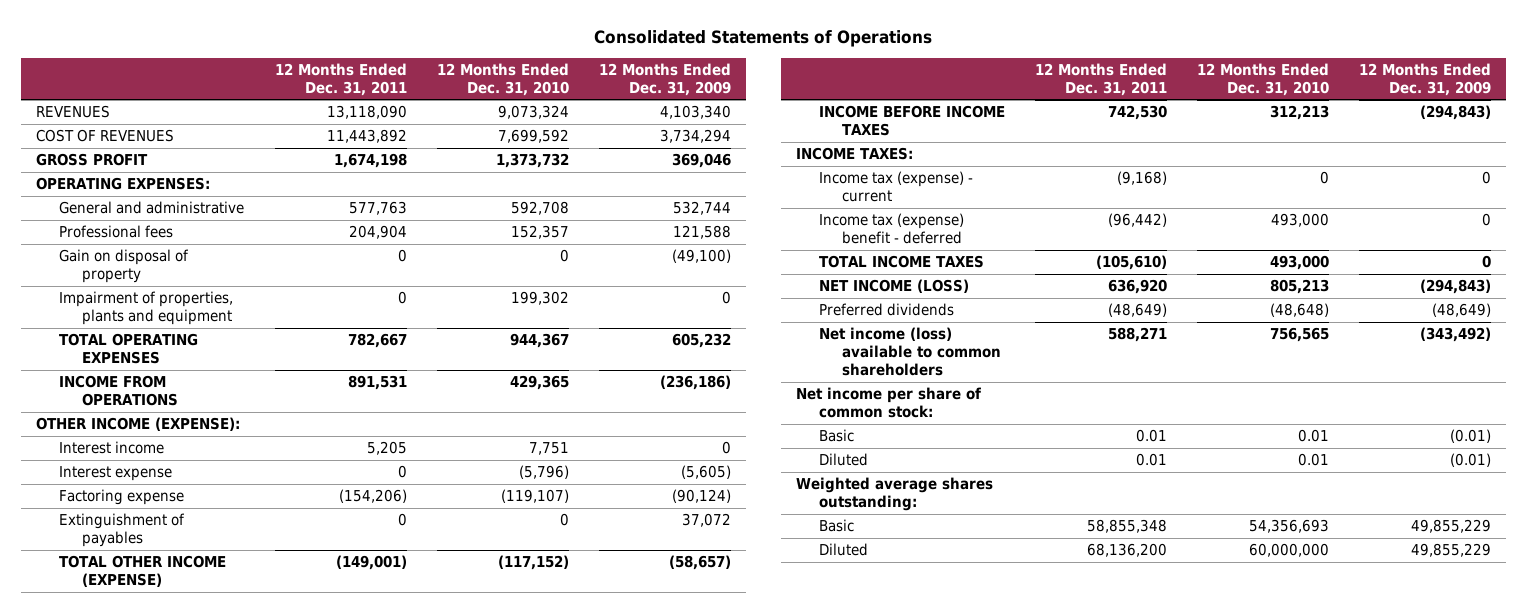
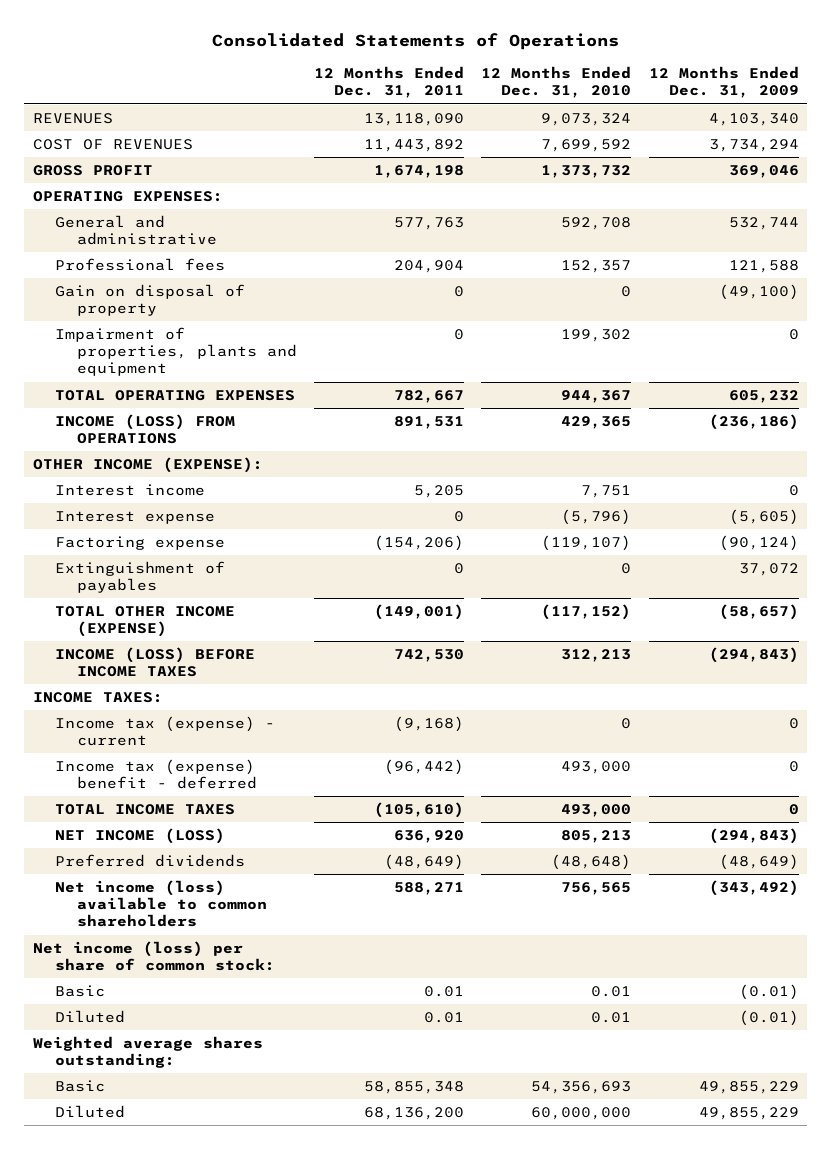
- INCOME FROM OPERATIONS | 891,531 | 429,365 | (236,186)
+ INCOME (LOSS) FROM OPERATIONS | 891,531 | 429,365 | (236,186)
- INCOME BEFORE INCOME TAXES | 742,530 | 312,213 | (294,843)
+ INCOME (LOSS) BEFORE INCOME TAXES | 742,530 | 312,213 | (294,843)
- Net income per share of common stock:
+ Net income (loss) per share of common stock:

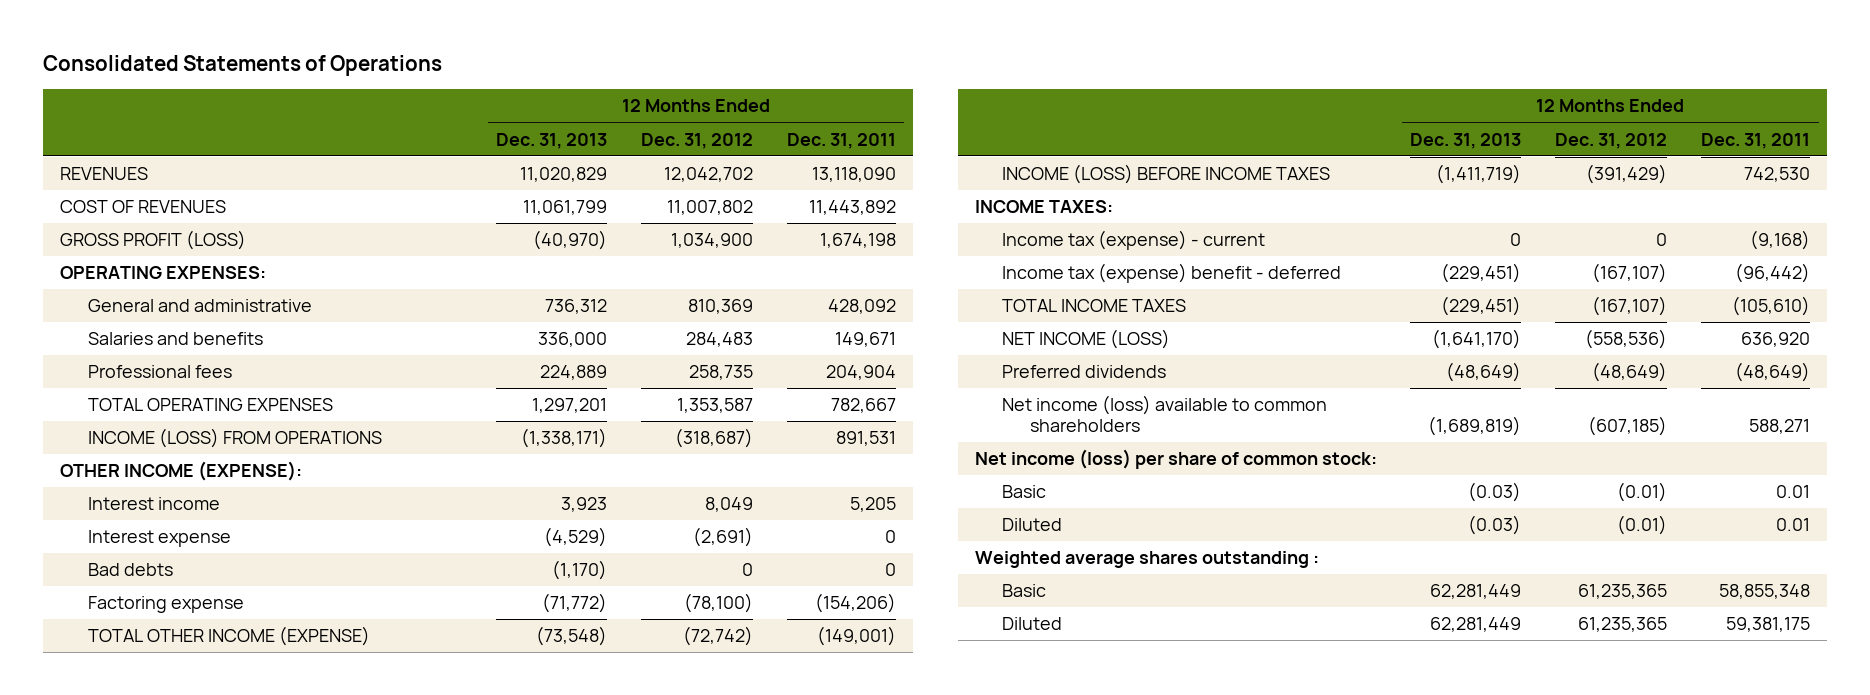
- | 12 Months Ended Dec. 31, 2011 | 12 Months Ended Dec. 31, 2010 | 12 Months Ended Dec. 31, 2009
+ | 12 Months Ended Dec. 31, 2013 | 12 Months Ended Dec. 31, 2012 | 12 Months Ended Dec. 31, 2011
- GROSS PROFIT | 1,674,198 | 1,373,732 | 369,046
+ GROSS PROFIT (LOSS) | (40,970) | 1,034,900 | 1,674,198
- General and administrative | 577,763 | 592,708 | 532,744
+ General and administrative | 736,312 | 810,369 | 428,092
+ Salaries and benefits | 336,000 | 284,483 | 149,671
- Gain on disposal of property | 0 | 0 | (49,100)
- Impairment of properties, plants and equipment | 0 | 199,302 | 0
+ Bad debts | (1,170) | 0 | 0
- Extinguishment of payables | 0 | 0 | 37,072
- Weighted average shares outstanding:
+ Weighted average shares outstanding :
- Diluted | 68,136,200 | 60,000,000 | 49,855,229
+ Diluted | 62,281,449 | 61,235,365 | 59,381,175

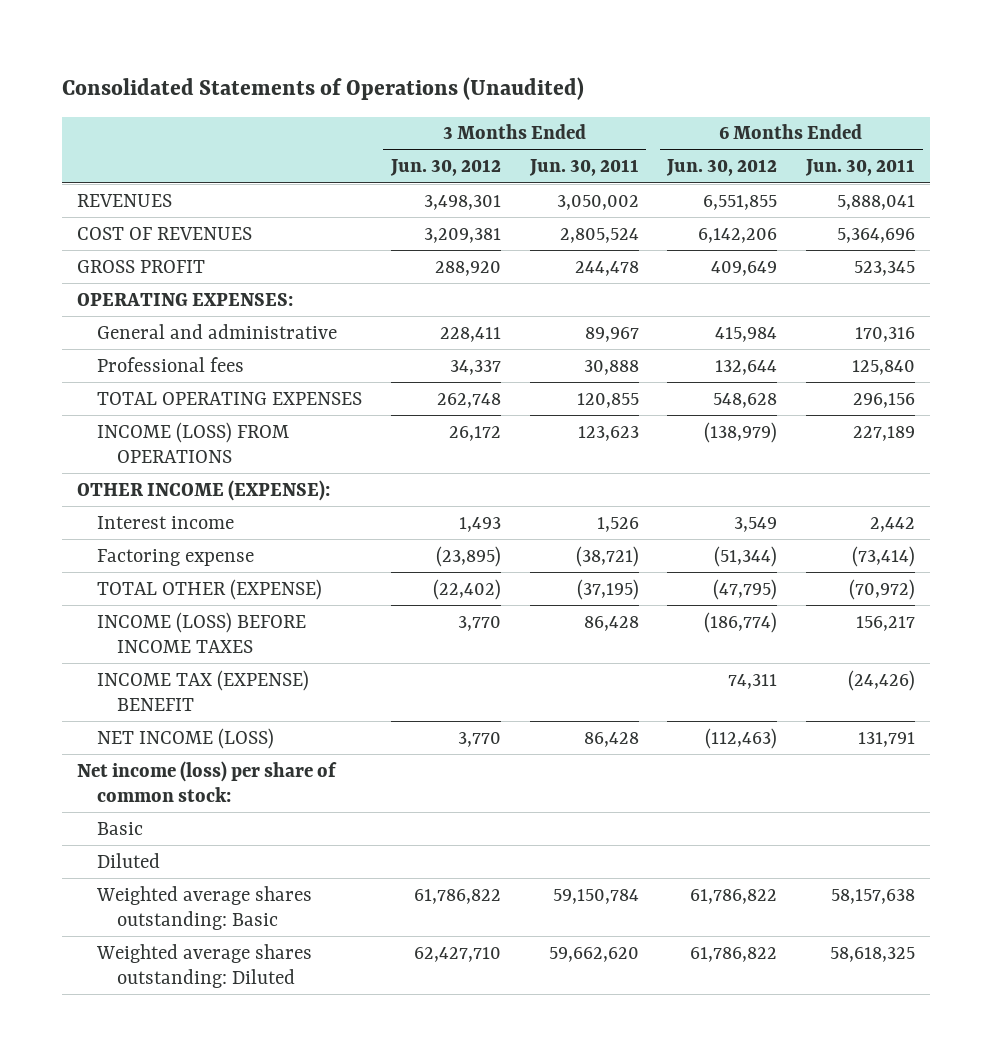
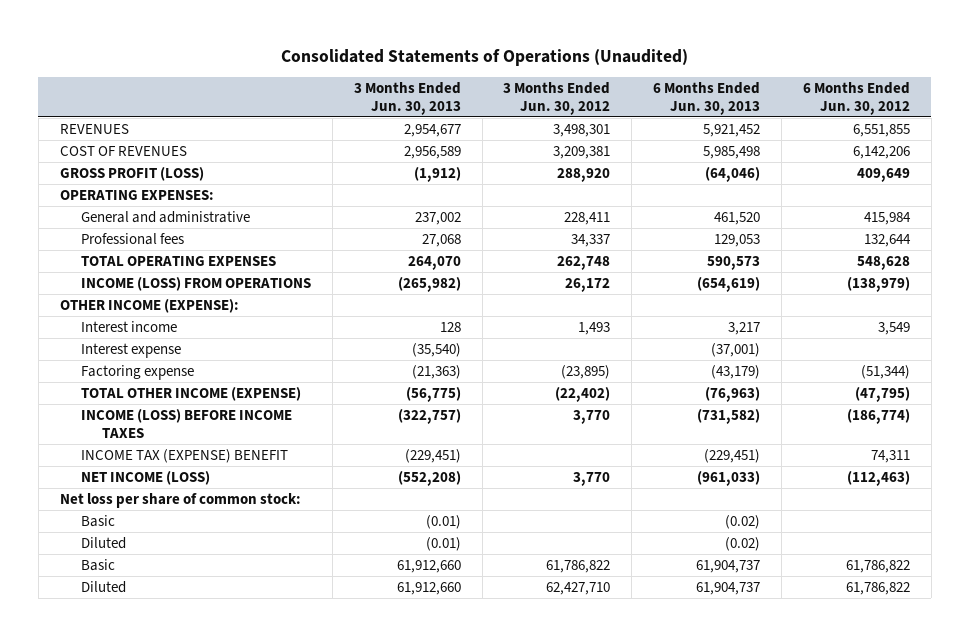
- | 3 Months Ended Jun. 30, 2012 | 3 Months Ended Jun. 30, 2011 | 6 Months Ended Jun. 30, 2012 | 6 Months Ended Jun. 30, 2011
+ | 3 Months Ended Jun. 30, 2013 | 3 Months Ended Jun. 30, 2012 | 6 Months Ended Jun. 30, 2013 | 6 Months Ended Jun. 30, 2012
- GROSS PROFIT | 288,920 | 244,478 | 409,649 | 523,345
+ GROSS PROFIT (LOSS) | (1,912) | 288,920 | (64,046) | 409,649
+ Interest expense | (35,540) | | (37,001) |
- TOTAL OTHER (EXPENSE) | (22,402) | (37,195) | (47,795) | (70,972)
+ TOTAL OTHER INCOME (EXPENSE) | (56,775) | (22,402) | (76,963) | (47,795)
- Net income (loss) per share of common stock:
+ Net loss per share of common stock:
- Weighted average shares outstanding: Basic | 61,786,822 | 59,150,784 | 61,786,822 | 58,157,638
- Weighted average shares outstanding: Diluted | 62,427,710 | 59,662,620 | 61,786,822 | 58,618,325
+ Basic | 61,912,660 | 61,786,822 | 61,904,737 | 61,786,822
+ Diluted | 61,912,660 | 62,427,710 | 61,904,737 | 61,786,822

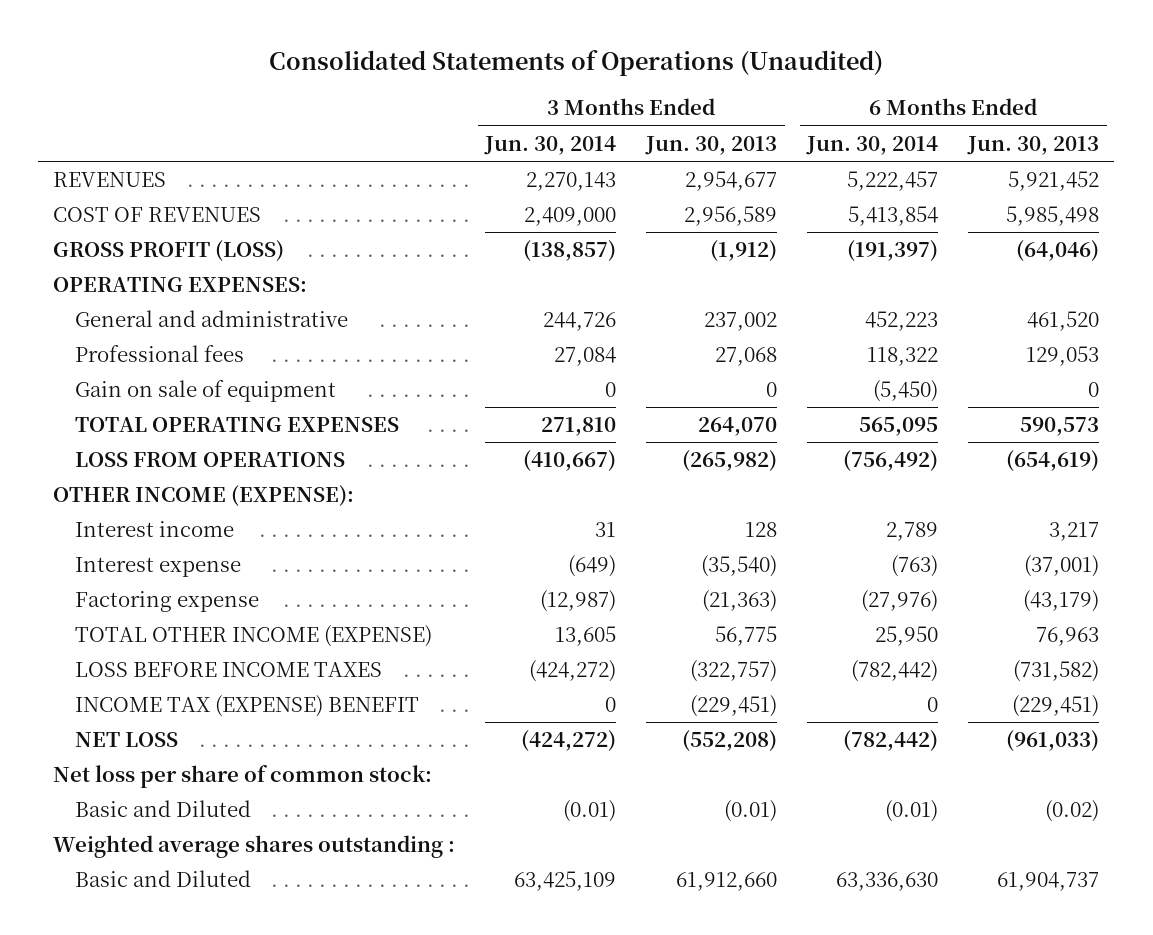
- | 3 Months Ended Jun. 30, 2013 | 3 Months Ended Jun. 30, 2012 | 6 Months Ended Jun. 30, 2013 | 6 Months Ended Jun. 30, 2012
+ | 3 Months Ended Jun. 30, 2014 | 3 Months Ended Jun. 30, 2013 | 6 Months Ended Jun. 30, 2014 | 6 Months Ended Jun. 30, 2013
+ Gain on sale of equipment | 0 | 0 | (5,450) | 0
- INCOME (LOSS) FROM OPERATIONS | (265,982) | 26,172 | (654,619) | (138,979)
+ LOSS FROM OPERATIONS | (410,667) | (265,982) | (756,492) | (654,619)
- TOTAL OTHER INCOME (EXPENSE) | (56,775) | (22,402) | (76,963) | (47,795)
- INCOME (LOSS) BEFORE INCOME TAXES | (322,757) | 3,770 | (731,582) | (186,774)
+ TOTAL OTHER INCOME (EXPENSE) | 13,605 | 56,775 | 25,950 | 76,963
+ LOSS BEFORE INCOME TAXES | (424,272) | (322,757) | (782,442) | (731,582)
- NET INCOME (LOSS) | (552,208) | 3,770 | (961,033) | (112,463)
+ NET LOSS | (424,272) | (552,208) | (782,442) | (961,033)
- Basic | (0.01) | | (0.02) |
- Diluted | (0.01) | | (0.02) |
- Basic | 61,912,660 | 61,786,822 | 61,904,737 | 61,786,822
- Diluted | 61,912,660 | 62,427,710 | 61,904,737 | 61,786,822
+ Basic and Diluted | (0.01) | (0.01) | (0.01) | (0.02)
+ Weighted average shares outstanding :
+ Basic and Diluted | 63,425,109 | 61,912,660 | 63,336,630 | 61,904,737

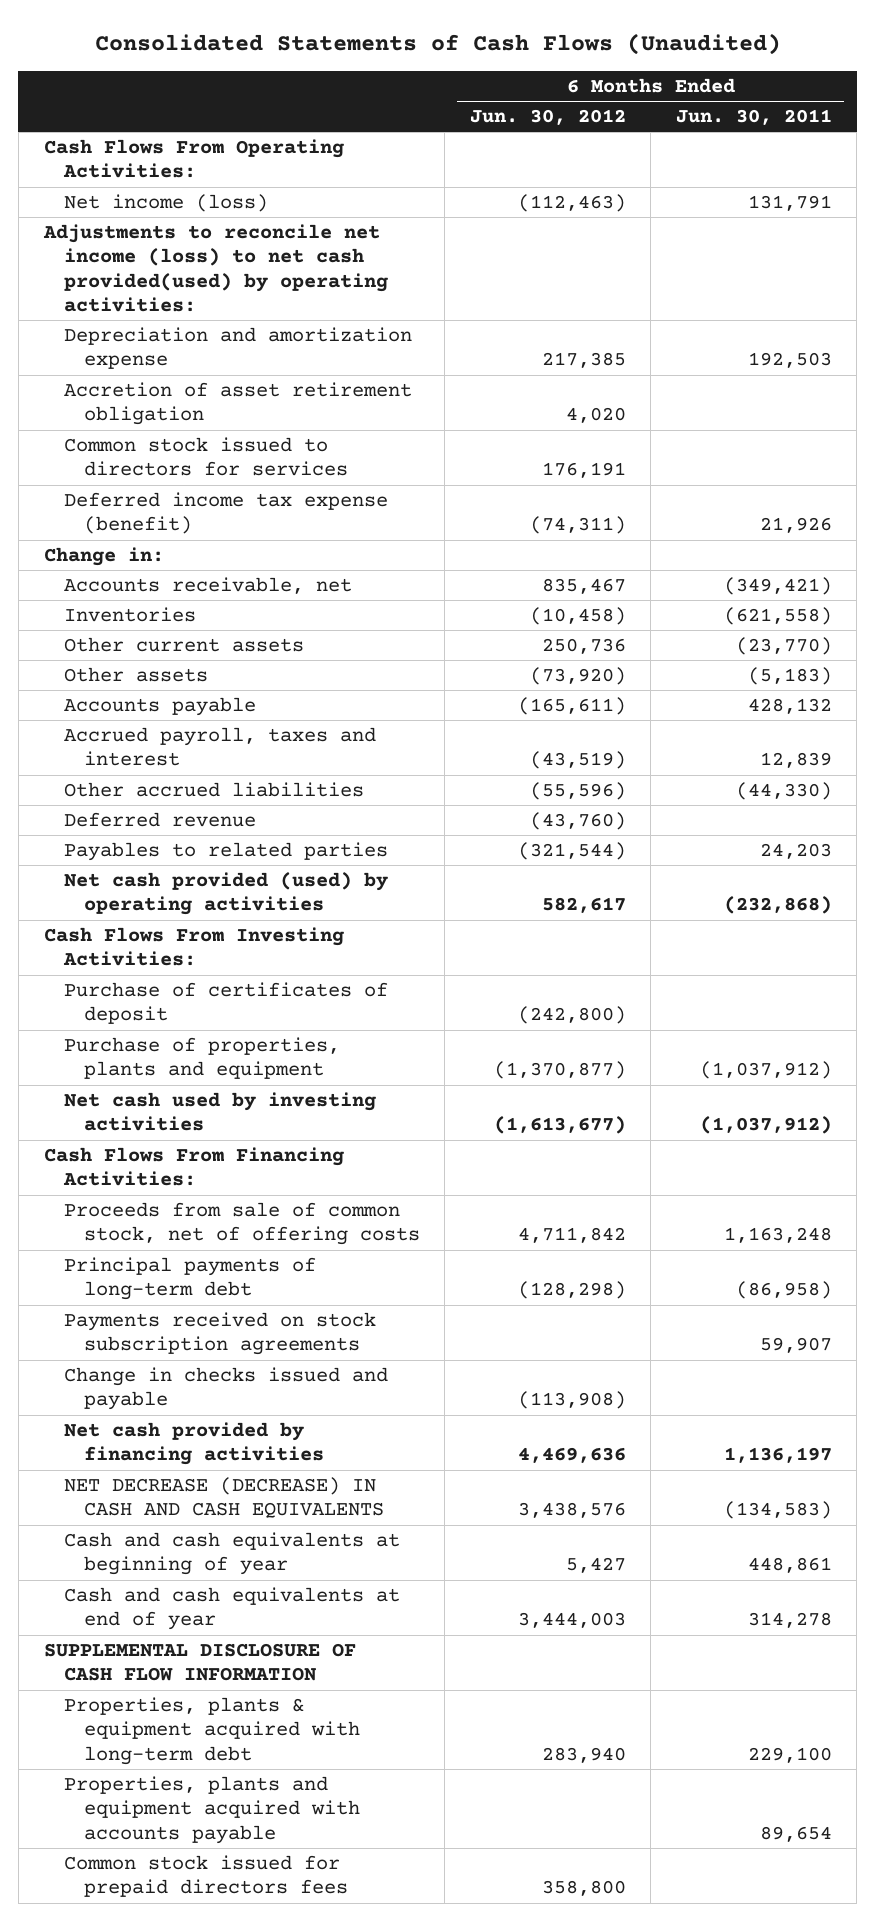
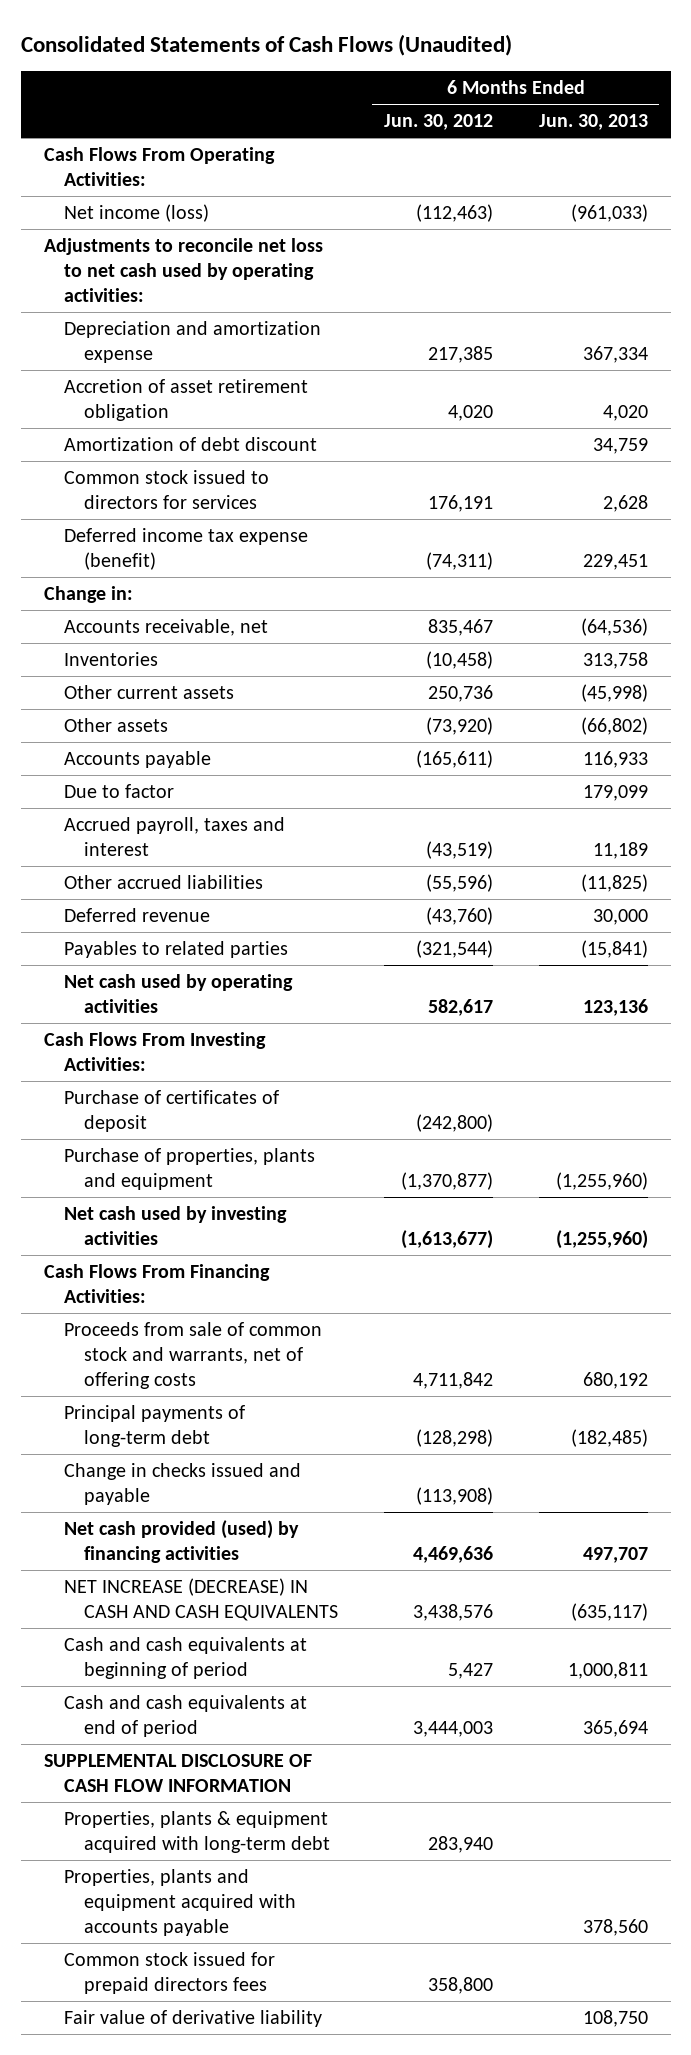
- | 6 Months Ended Jun. 30, 2012 | 6 Months Ended Jun. 30, 2011
+ | 6 Months Ended Jun. 30, 2012 | 6 Months Ended Jun. 30, 2013
- Adjustments to reconcile net income (loss) to net cash provided(used) by operating activities:
+ Adjustments to reconcile net loss to net cash used by operating activities:
+ Amortization of debt discount | | 34,759
+ Due to factor | | 179,099
- Net cash provided (used) by operating activities | 582,617 | (232,868)
+ Net cash used by operating activities | 582,617 | 123,136
- Proceeds from sale of common stock, net of offering costs | 4,711,842 | 1,163,248
+ Proceeds from sale of common stock and warrants, net of offering costs | 4,711,842 | 680,192
- Payments received on stock subscription agreements | | 59,907
- Net cash provided by financing activities | 4,469,636 | 1,136,197
- NET DECREASE (DECREASE) IN CASH AND CASH EQUIVALENTS | 3,438,576 | (134,583)
- Cash and cash equivalents at beginning of year | 5,427 | 448,861
- Cash and cash equivalents at end of year | 3,444,003 | 314,278
+ Net cash provided (used) by financing activities | 4,469,636 | 497,707
+ NET INCREASE (DECREASE) IN CASH AND CASH EQUIVALENTS | 3,438,576 | (635,117)
+ Cash and cash equivalents at beginning of period | 5,427 | 1,000,811
+ Cash and cash equivalents at end of period | 3,444,003 | 365,694
+ Fair value of derivative liability | | 108,750

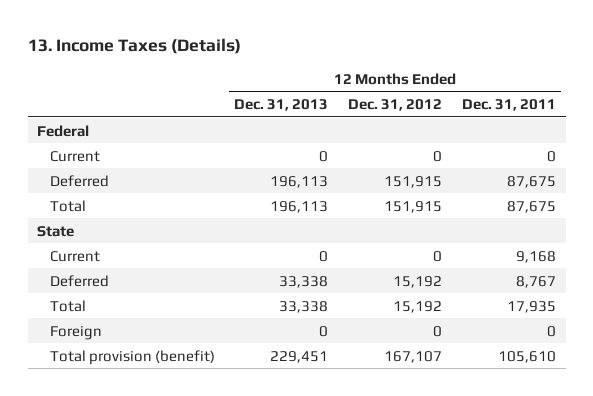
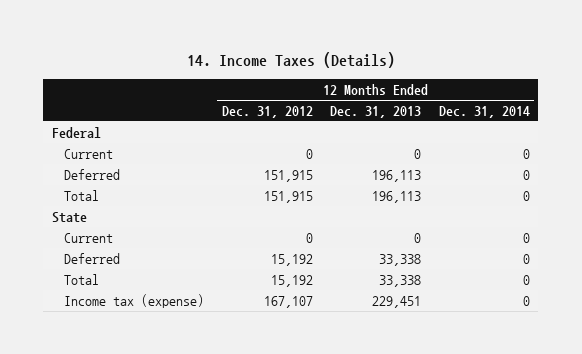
- 13. Income Taxes (Details)
+ 14. Income Taxes (Details)
- | 12 Months Ended Dec. 31, 2013 | 12 Months Ended Dec. 31, 2012 | 12 Months Ended Dec. 31, 2011
+ | 12 Months Ended Dec. 31, 2012 | 12 Months Ended Dec. 31, 2013 | 12 Months Ended Dec. 31, 2014
- Foreign | 0 | 0 | 0
- Total provision (benefit) | 229,451 | 167,107 | 105,610
+ Income tax (expense) | 167,107 | 229,451 | 0

